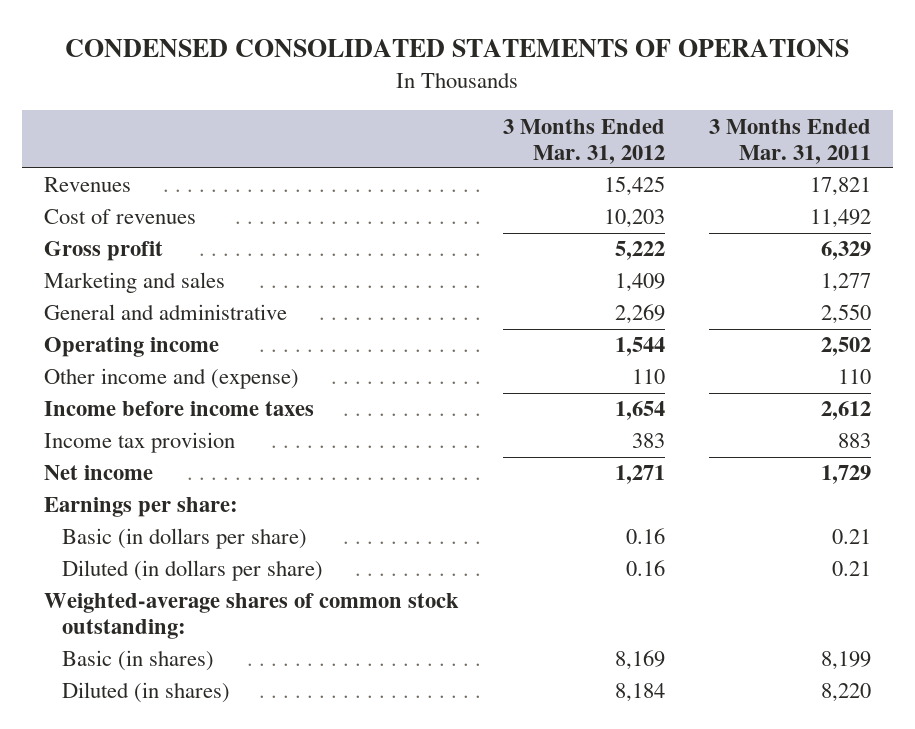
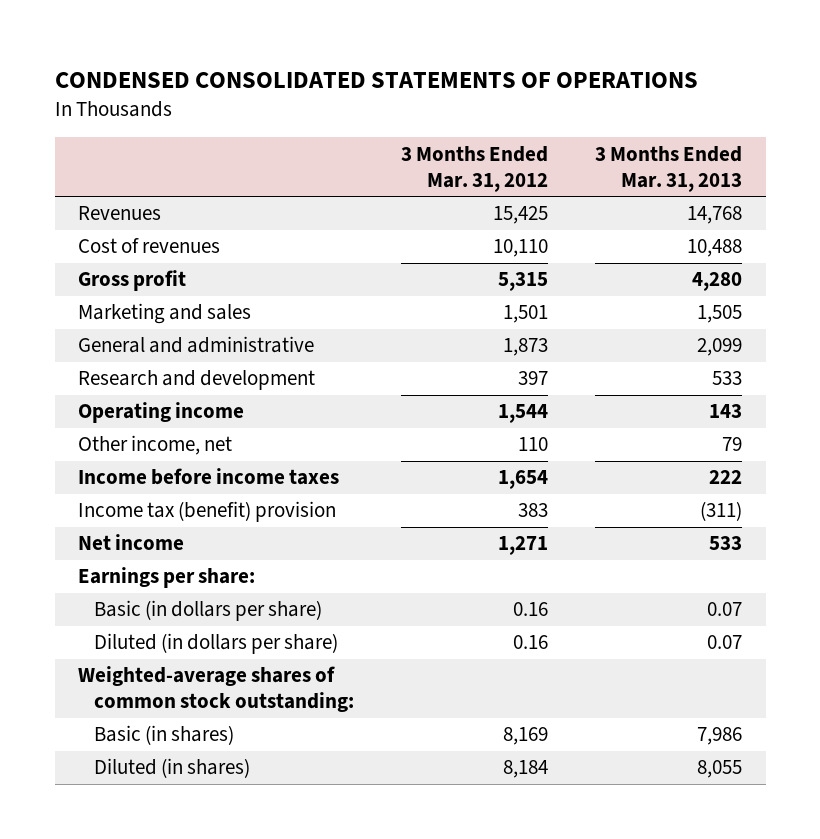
- | 3 Months Ended Mar. 31, 2012 | 3 Months Ended Mar. 31, 2011
+ | 3 Months Ended Mar. 31, 2012 | 3 Months Ended Mar. 31, 2013
- Cost of revenues | 10,203 | 11,492
- Gross profit | 5,222 | 6,329
- Marketing and sales | 1,409 | 1,277
- General and administrative | 2,269 | 2,550
+ Cost of revenues | 10,110 | 10,488
+ Gross profit | 5,315 | 4,280
+ Marketing and sales | 1,501 | 1,505
+ General and administrative | 1,873 | 2,099
+ Research and development | 397 | 533
- Other income and (expense) | 110 | 110
+ Other income, net | 110 | 79
- Income tax provision | 383 | 883
+ Income tax (benefit) provision | 383 | (311)

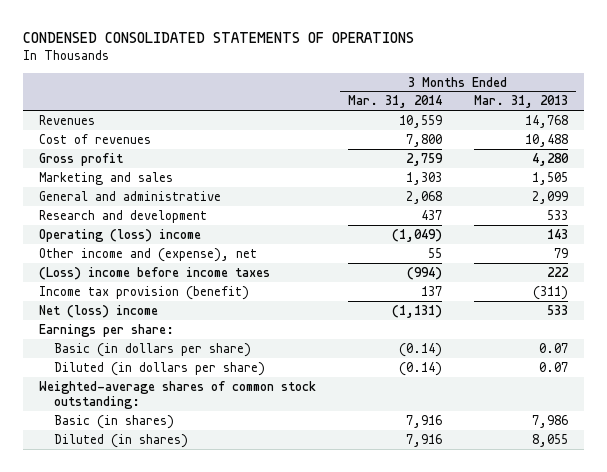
- | 3 Months Ended Mar. 31, 2012 | 3 Months Ended Mar. 31, 2013
+ | 3 Months Ended Mar. 31, 2014 | 3 Months Ended Mar. 31, 2013
- Operating income | 1,544 | 143
- Other income, net | 110 | 79
- Income before income taxes | 1,654 | 222
- Income tax (benefit) provision | 383 | (311)
- Net income | 1,271 | 533
+ Operating (loss) income | (1,049) | 143
+ Other income and (expense), net | 55 | 79
+ (Loss) income before income taxes | (994) | 222
+ Income tax provision (benefit) | 137 | (311)
+ Net (loss) income | (1,131) | 533

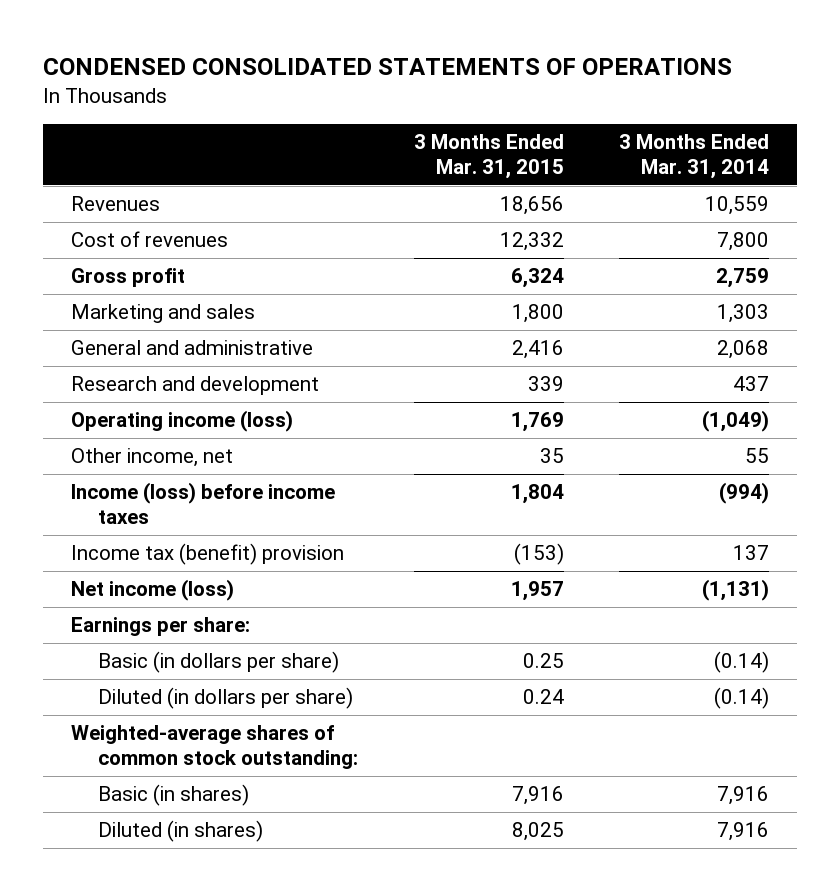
- | 3 Months Ended Mar. 31, 2014 | 3 Months Ended Mar. 31, 2013
+ | 3 Months Ended Mar. 31, 2015 | 3 Months Ended Mar. 31, 2014
- Operating (loss) income | (1,049) | 143
- Other income and (expense), net | 55 | 79
- (Loss) income before income taxes | (994) | 222
- Income tax provision (benefit) | 137 | (311)
- Net (loss) income | (1,131) | 533
+ Operating income (loss) | 1,769 | (1,049)
+ Other income, net | 35 | 55
+ Income (loss) before income taxes | 1,804 | (994)
+ Income tax (benefit) provision | (153) | 137
+ Net income (loss) | 1,957 | (1,131)

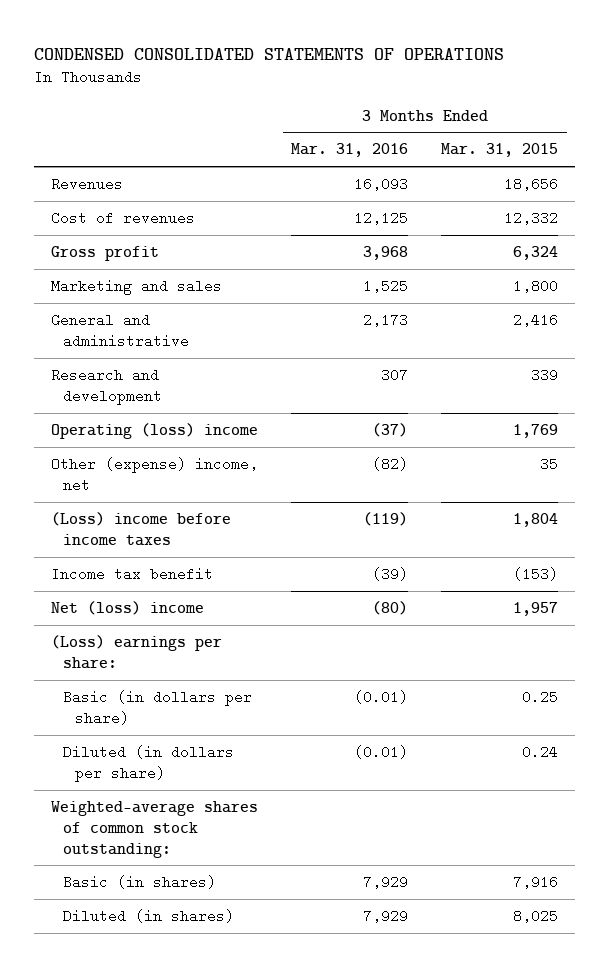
- | 3 Months Ended Mar. 31, 2015 | 3 Months Ended Mar. 31, 2014
+ | 3 Months Ended Mar. 31, 2016 | 3 Months Ended Mar. 31, 2015
- Operating income (loss) | 1,769 | (1,049)
- Other income, net | 35 | 55
- Income (loss) before income taxes | 1,804 | (994)
- Income tax (benefit) provision | (153) | 137
- Net income (loss) | 1,957 | (1,131)
- Earnings per share:
+ Operating (loss) income | (37) | 1,769
+ Other (expense) income, net | (82) | 35
+ (Loss) income before income taxes | (119) | 1,804
+ Income tax benefit | (39) | (153)
+ Net (loss) income | (80) | 1,957
+ (Loss) earnings per share:

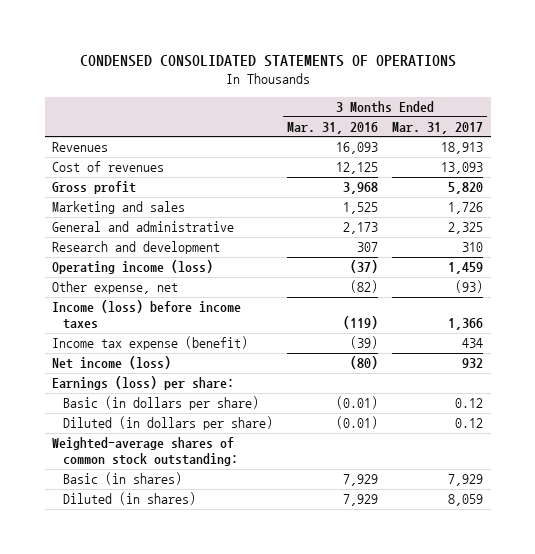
- | 3 Months Ended Mar. 31, 2016 | 3 Months Ended Mar. 31, 2015
+ | 3 Months Ended Mar. 31, 2016 | 3 Months Ended Mar. 31, 2017
- Operating (loss) income | (37) | 1,769
- Other (expense) income, net | (82) | 35
- (Loss) income before income taxes | (119) | 1,804
- Income tax benefit | (39) | (153)
- Net (loss) income | (80) | 1,957
- (Loss) earnings per share:
+ Operating income (loss) | (37) | 1,459
+ Other expense, net | (82) | (93)
+ Income (loss) before income taxes | (119) | 1,366
+ Income tax expense (benefit) | (39) | 434
+ Net income (loss) | (80) | 932
+ Earnings (loss) per share:

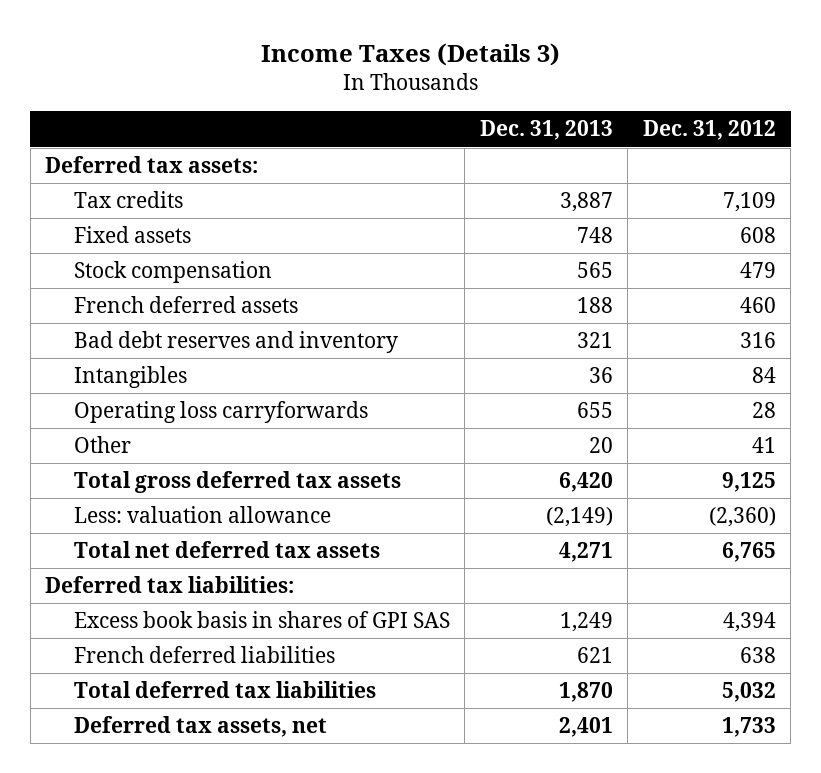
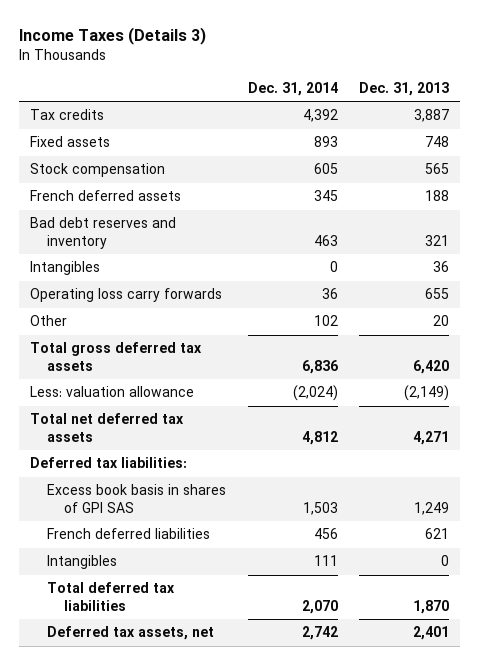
- | Dec. 31, 2013 | Dec. 31, 2012
+ | Dec. 31, 2014 | Dec. 31, 2013
- Deferred tax assets:
- Operating loss carryforwards | 655 | 28
+ Operating loss carry forwards | 36 | 655
+ Intangibles | 111 | 0

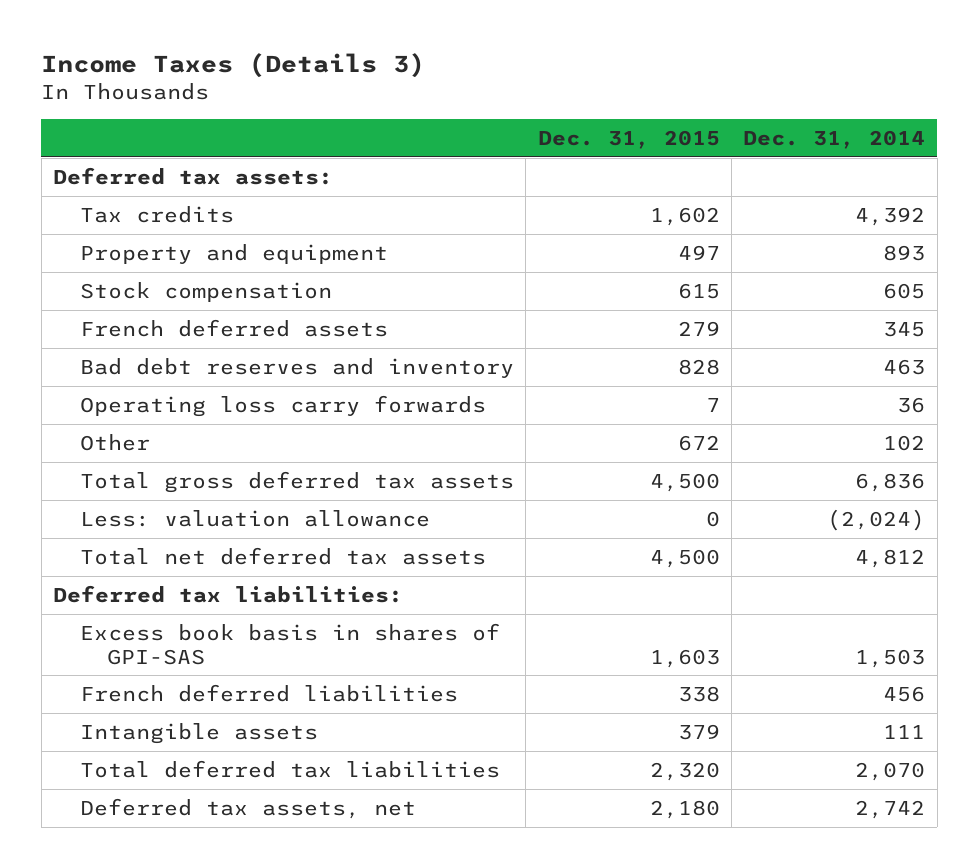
- | Dec. 31, 2014 | Dec. 31, 2013
+ | Dec. 31, 2015 | Dec. 31, 2014
+ Deferred tax assets:
- Fixed assets | 893 | 748
+ Property and equipment | 497 | 893
- Intangibles | 0 | 36
- Excess book basis in shares of GPI SAS | 1,503 | 1,249
+ Excess book basis in shares of GPI-SAS | 1,603 | 1,503
- Intangibles | 111 | 0
+ Intangible assets | 379 | 111

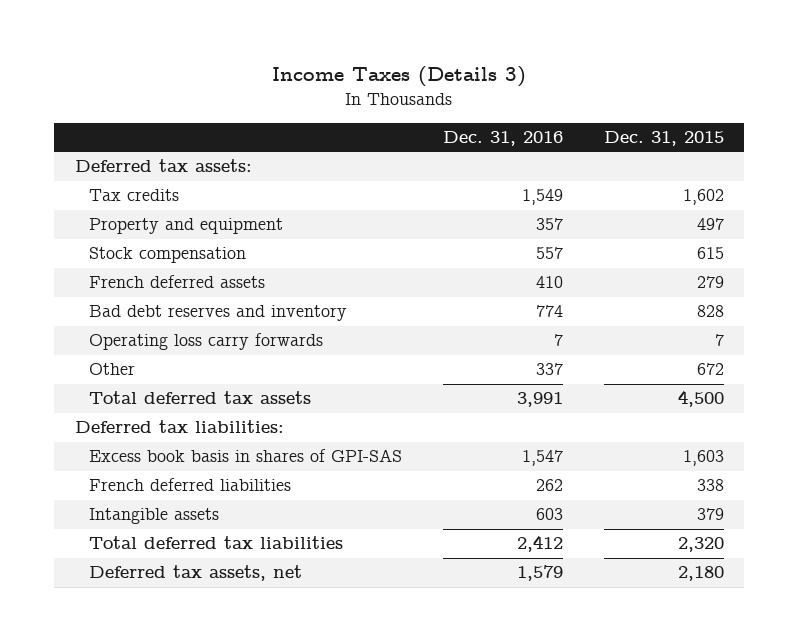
- | Dec. 31, 2015 | Dec. 31, 2014
+ | Dec. 31, 2016 | Dec. 31, 2015
- Total gross deferred tax assets | 4,500 | 6,836
- Less: valuation allowance | 0 | (2,024)
- Total net deferred tax assets | 4,500 | 4,812
+ Total deferred tax assets | 3,991 | 4,500

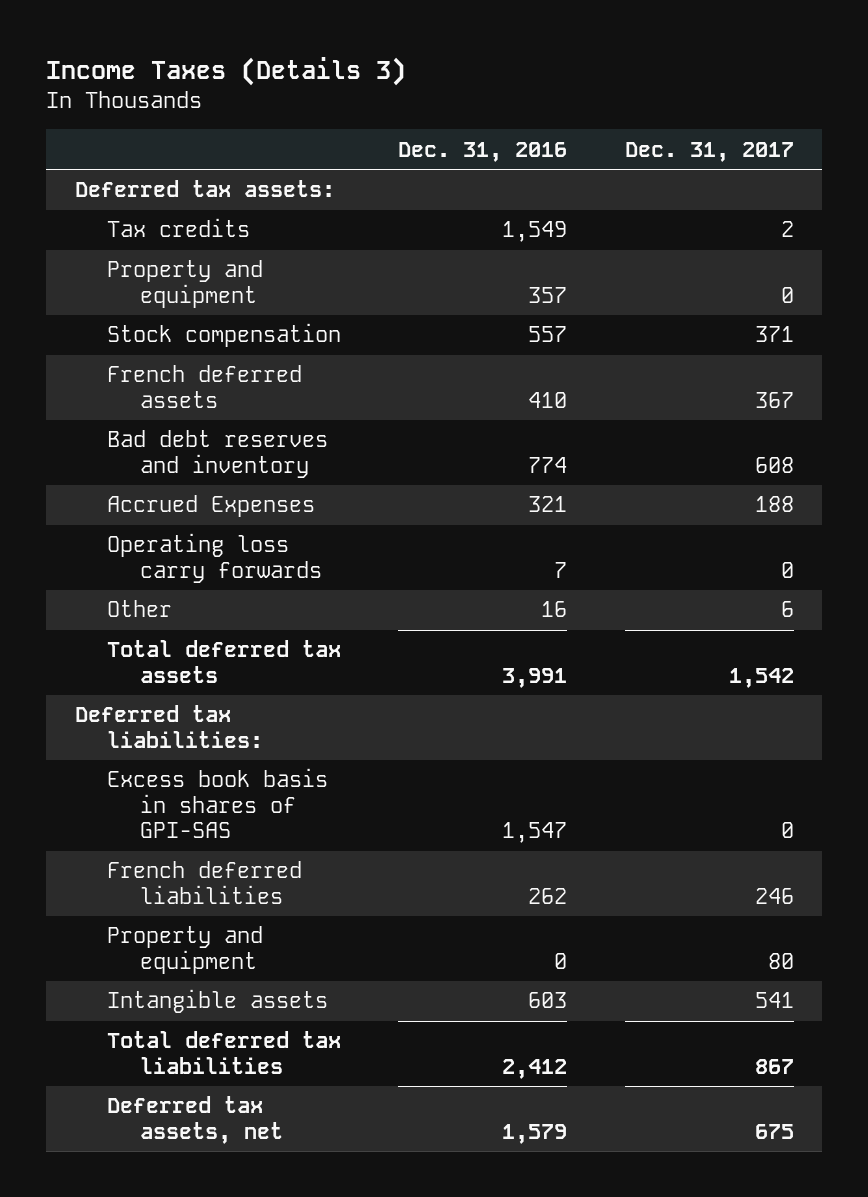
- | Dec. 31, 2016 | Dec. 31, 2015
+ | Dec. 31, 2016 | Dec. 31, 2017
+ Accrued Expenses | 321 | 188
- Other | 337 | 672
+ Other | 16 | 6
+ Property and equipment | 0 | 80

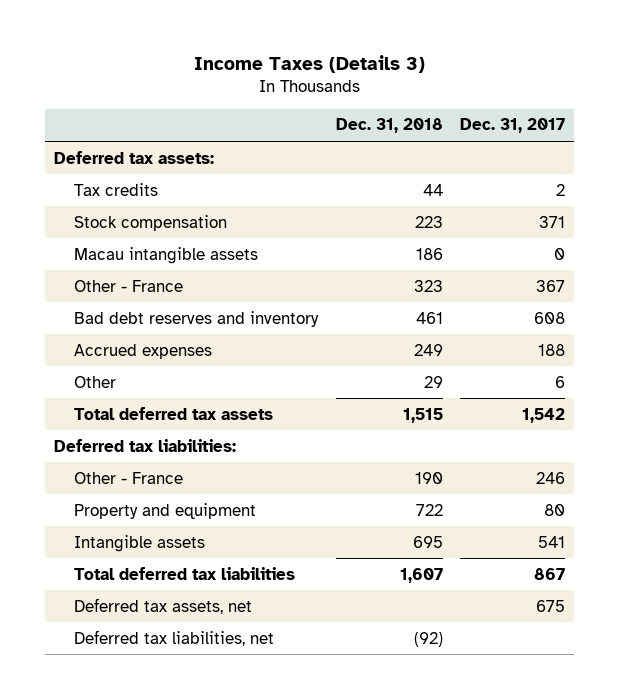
- | Dec. 31, 2016 | Dec. 31, 2017
+ | Dec. 31, 2018 | Dec. 31, 2017
- Property and equipment | 357 | 0
- French deferred assets | 410 | 367
+ Macau intangible assets | 186 | 0
+ Other - France | 323 | 367
- Accrued Expenses | 321 | 188
- Operating loss carry forwards | 7 | 0
+ Accrued expenses | 249 | 188
- Excess book basis in shares of GPI-SAS | 1,547 | 0
- French deferred liabilities | 262 | 246
+ Other - France | 190 | 246
+ Deferred tax liabilities, net | (92) |

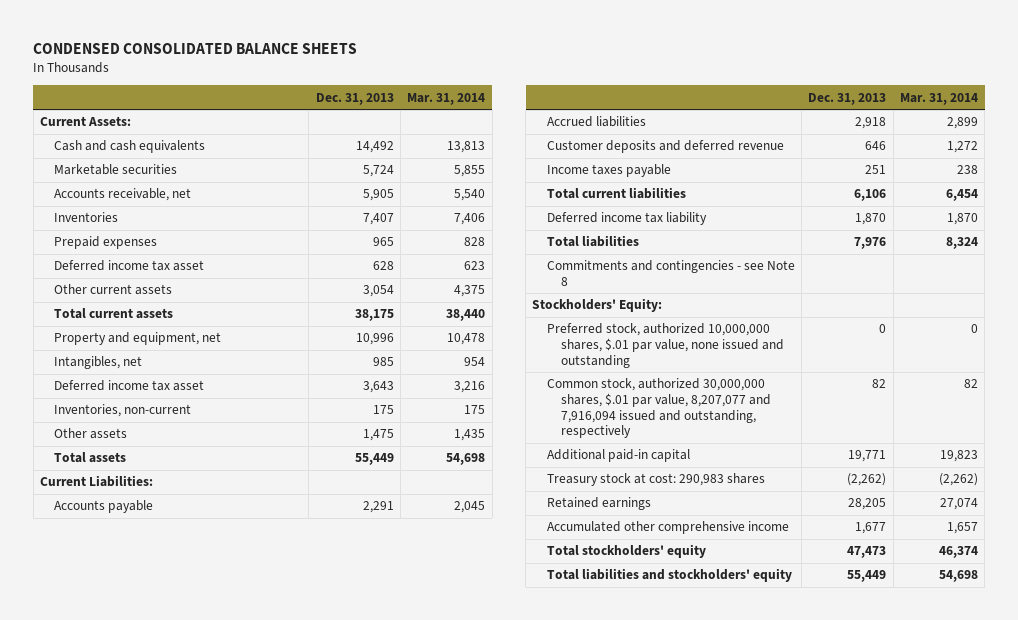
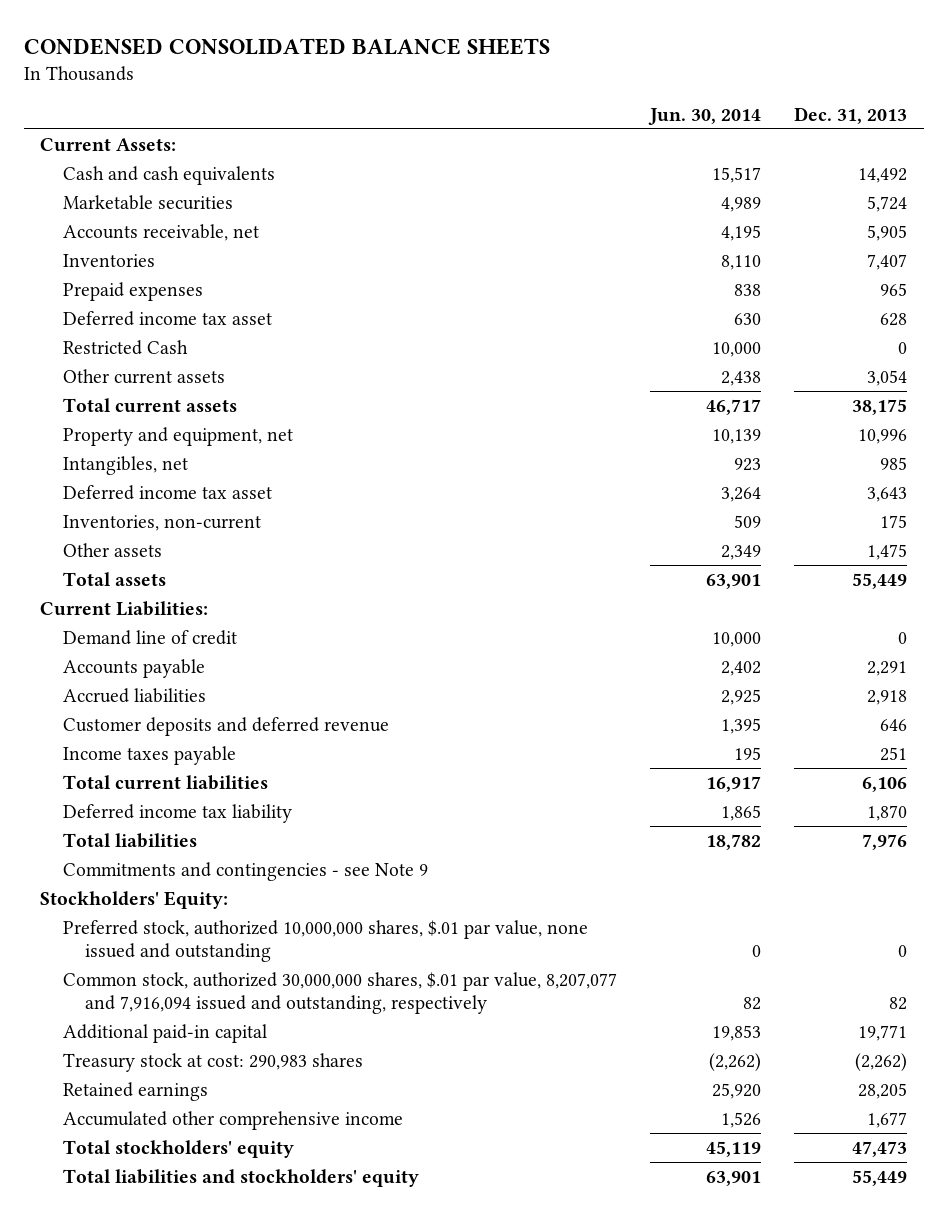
- | Dec. 31, 2013 | Mar. 31, 2014
+ | Jun. 30, 2014 | Dec. 31, 2013
+ Restricted Cash | 10,000 | 0
+ Demand line of credit | 10,000 | 0
- Commitments and contingencies - see Note 8
+ Commitments and contingencies - see Note 9

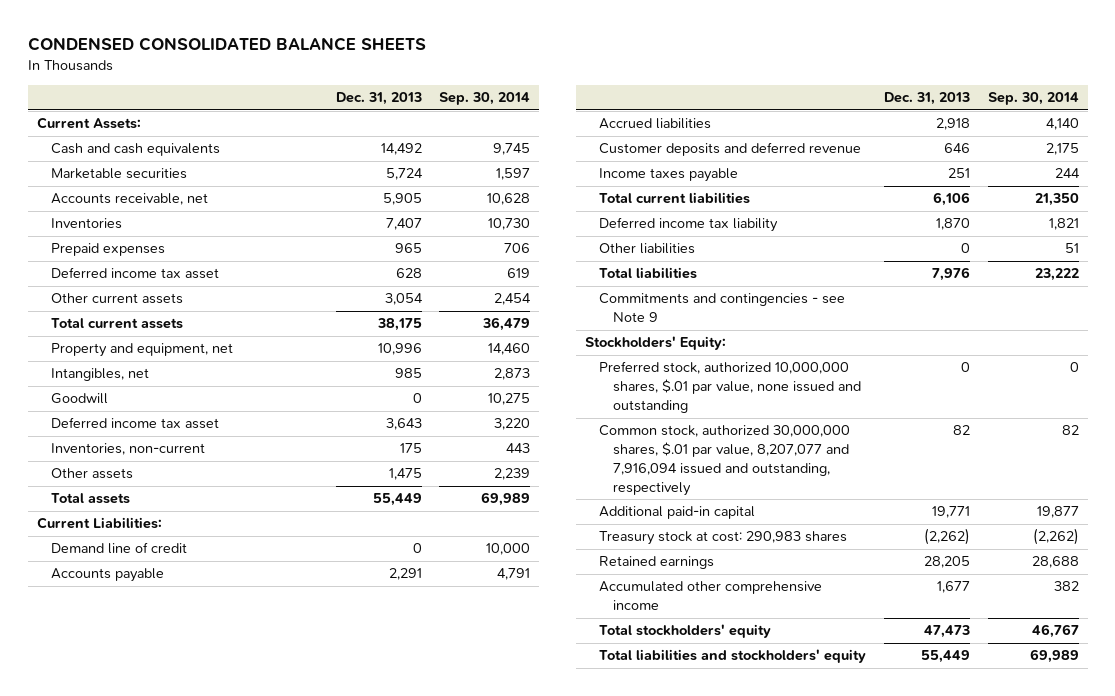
- | Jun. 30, 2014 | Dec. 31, 2013
+ | Dec. 31, 2013 | Sep. 30, 2014
- Restricted Cash | 10,000 | 0
+ Goodwill | 0 | 10,275
+ Other liabilities | 0 | 51

